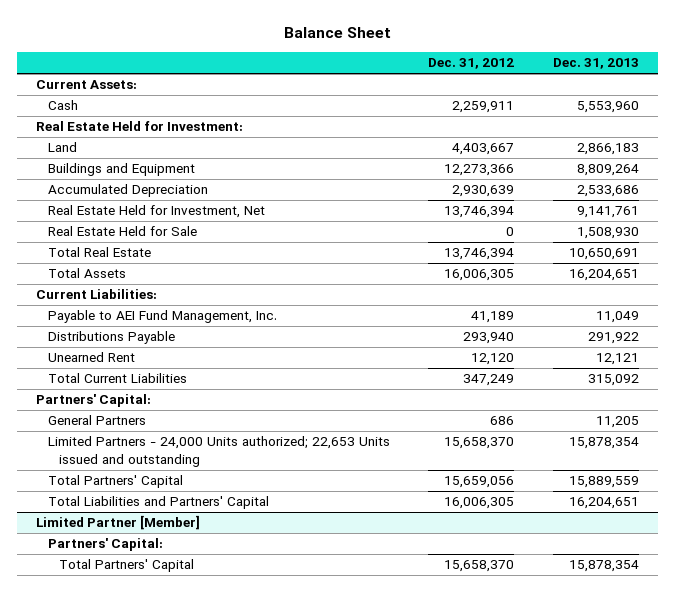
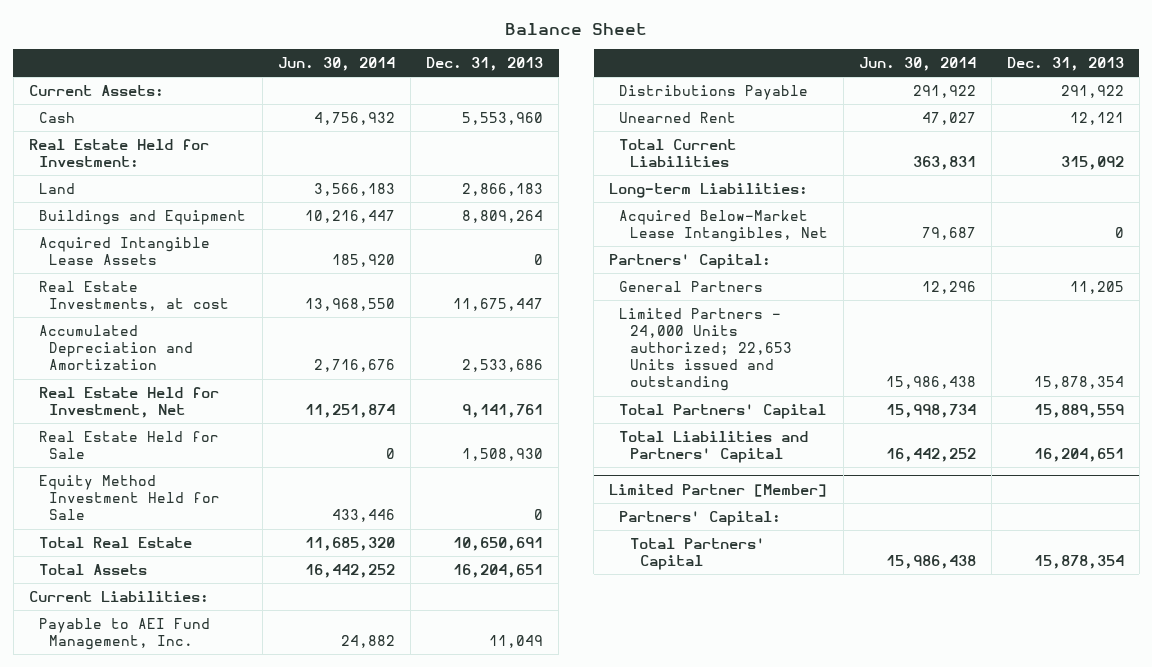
- | Dec. 31, 2012 | Dec. 31, 2013
+ | Jun. 30, 2014 | Dec. 31, 2013
- Accumulated Depreciation | 2,930,639 | 2,533,686
+ Acquired Intangible Lease Assets | 185,920 | 0
+ Real Estate Investments, at cost | 13,968,550 | 11,675,447
+ Accumulated Depreciation and Amortization | 2,716,676 | 2,533,686
+ Equity Method Investment Held for Sale | 433,446 | 0
+ Long-term Liabilities:
+ Acquired Below-Market Lease Intangibles, Net | 79,687 | 0

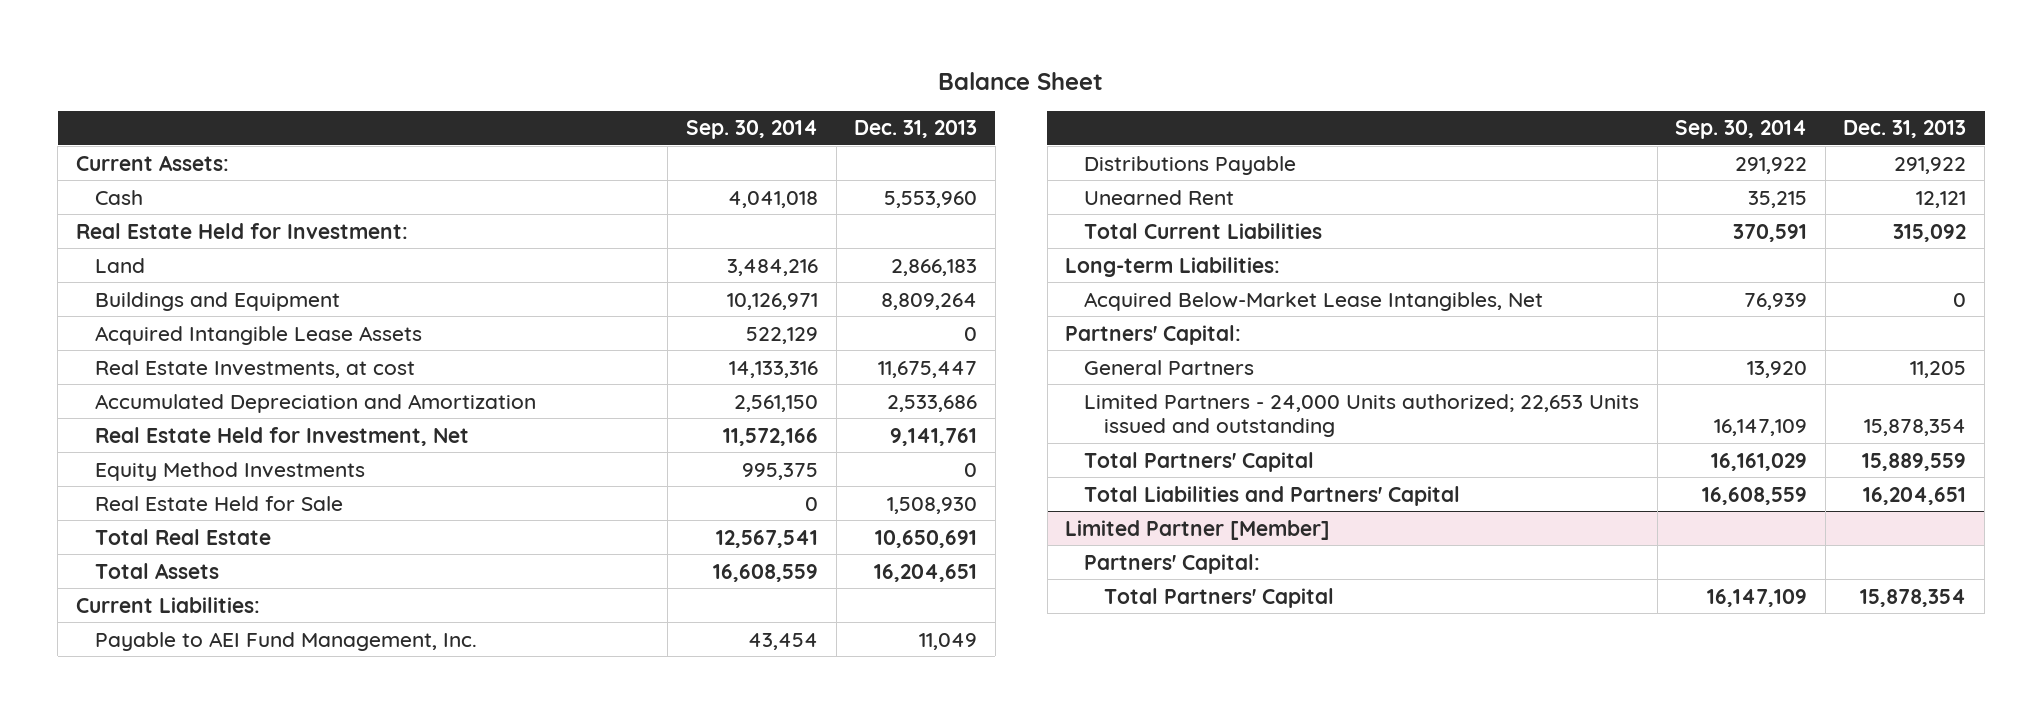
- | Jun. 30, 2014 | Dec. 31, 2013
+ | Sep. 30, 2014 | Dec. 31, 2013
+ Equity Method Investments | 995,375 | 0
- Equity Method Investment Held for Sale | 433,446 | 0

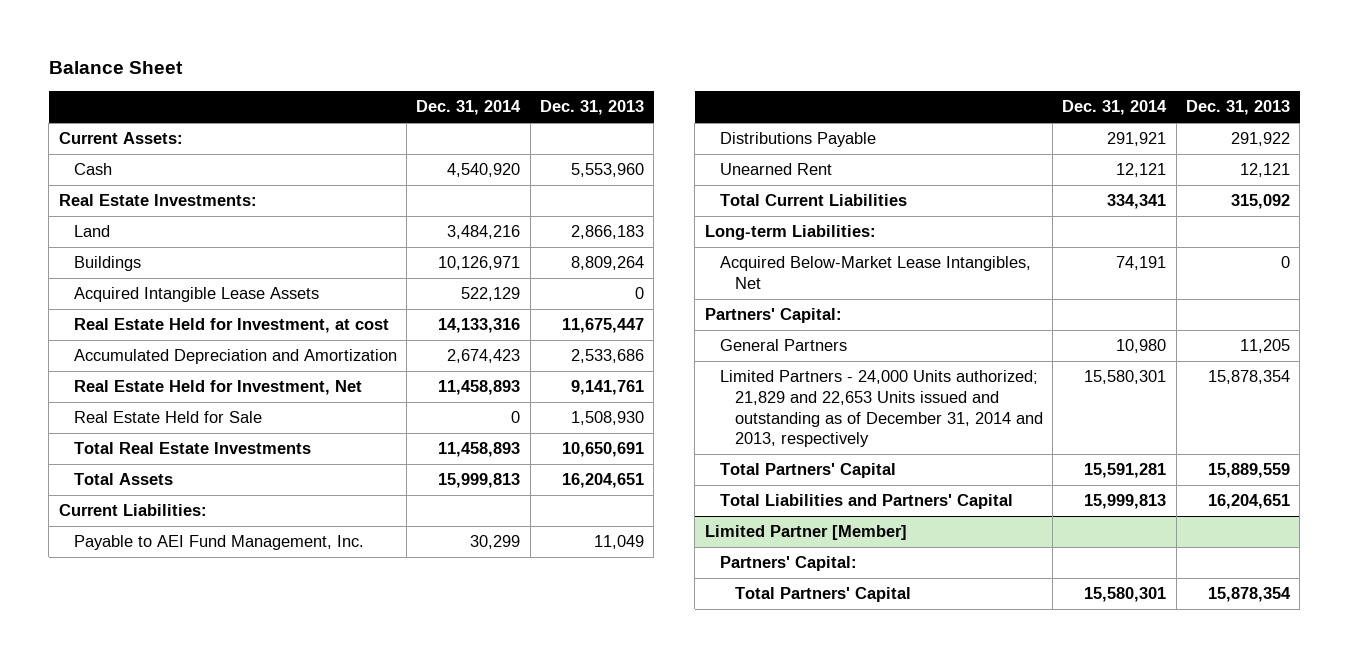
- | Sep. 30, 2014 | Dec. 31, 2013
+ | Dec. 31, 2014 | Dec. 31, 2013
- Real Estate Held for Investment:
+ Real Estate Investments:
- Buildings and Equipment | 10,126,971 | 8,809,264
+ Buildings | 10,126,971 | 8,809,264
- Real Estate Investments, at cost | 14,133,316 | 11,675,447
+ Real Estate Held for Investment, at cost | 14,133,316 | 11,675,447
- Equity Method Investments | 995,375 | 0
- Total Real Estate | 12,567,541 | 10,650,691
+ Total Real Estate Investments | 11,458,893 | 10,650,691
- Limited Partners - 24,000 Units authorized; 22,653 Units issued and outstanding | 16,147,109 | 15,878,354
+ Limited Partners - 24,000 Units authorized; 21,829 and 22,653 Units issued and outstanding as of December 31, 2014 and 2013, respectively | 15,580,301 | 15,878,354

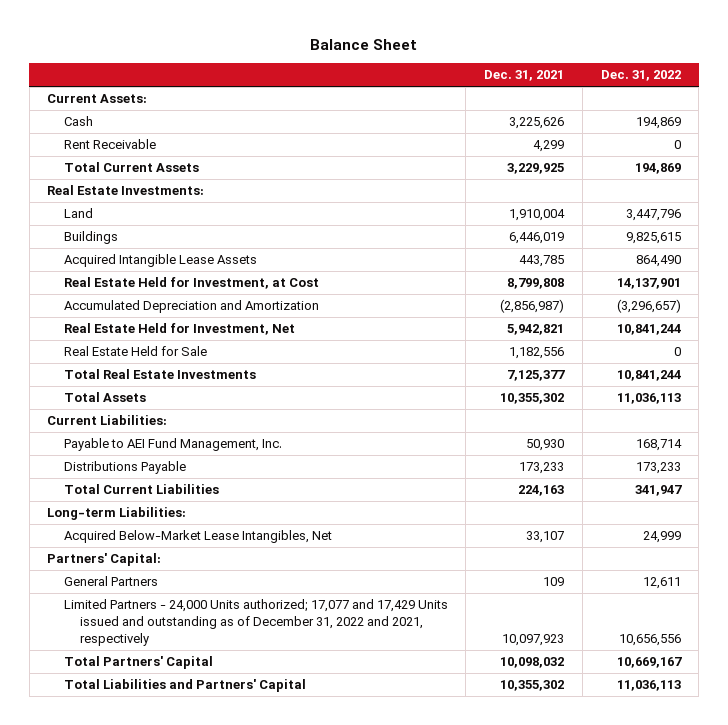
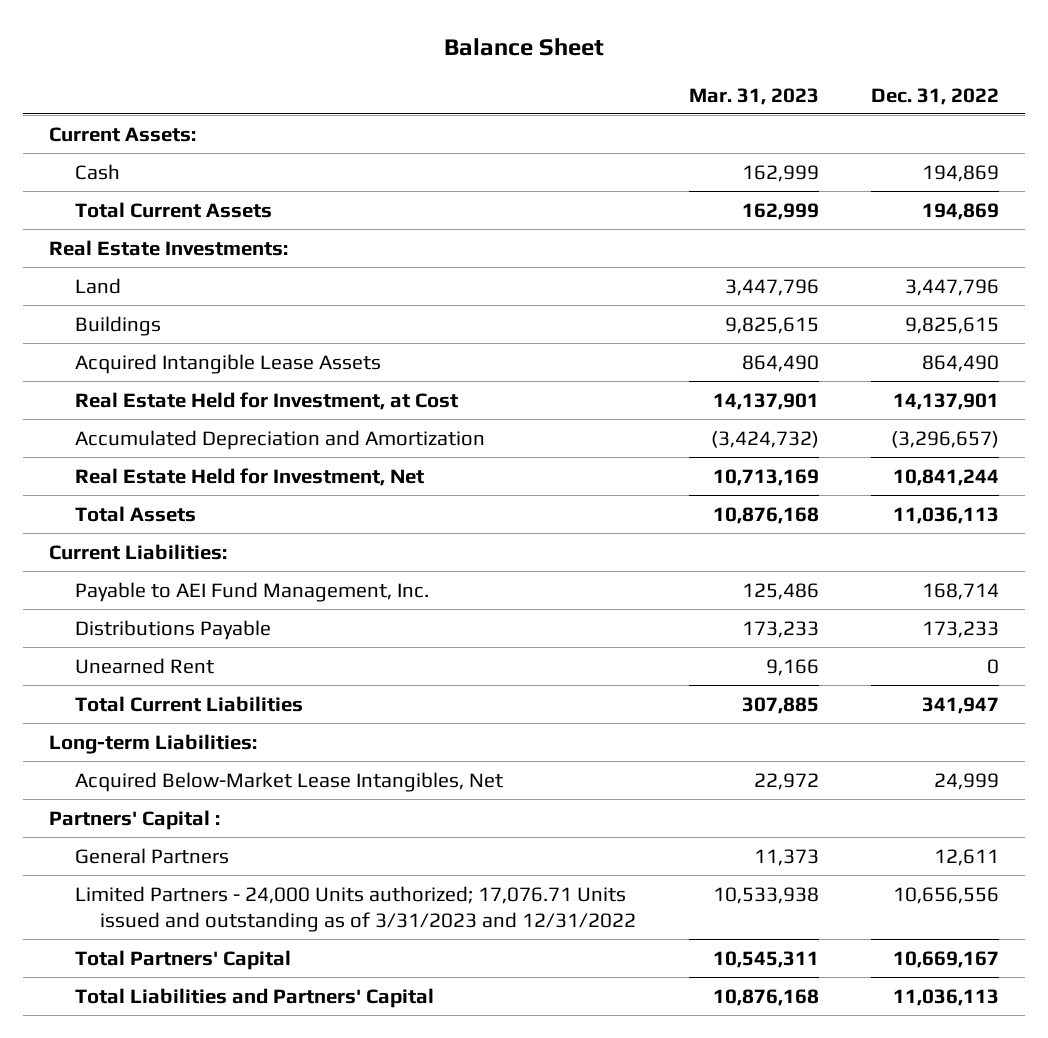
- | Dec. 31, 2021 | Dec. 31, 2022
+ | Mar. 31, 2023 | Dec. 31, 2022
- Rent Receivable | 4,299 | 0
- Real Estate Held for Sale | 1,182,556 | 0
- Total Real Estate Investments | 7,125,377 | 10,841,244
+ Unearned Rent | 9,166 | 0
- Partners' Capital:
+ Partners' Capital :
- Limited Partners - 24,000 Units authorized; 17,077 and 17,429 Units issued and outstanding as of December 31, 2022 and 2021, respectively | 10,097,923 | 10,656,556
+ Limited Partners - 24,000 Units authorized; 17,076.71 Units issued and outstanding as of 3/31/2023 and 12/31/2022 | 10,533,938 | 10,656,556

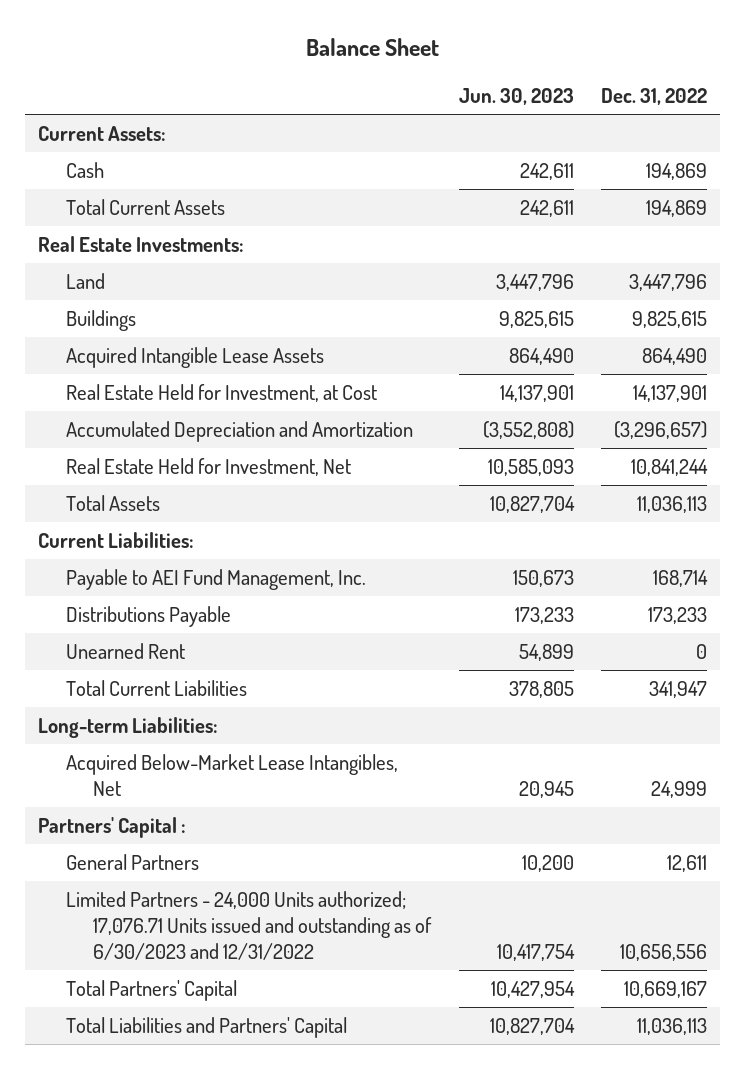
- | Mar. 31, 2023 | Dec. 31, 2022
+ | Jun. 30, 2023 | Dec. 31, 2022
- Limited Partners - 24,000 Units authorized; 17,076.71 Units issued and outstanding as of 3/31/2023 and 12/31/2022 | 10,533,938 | 10,656,556
+ Limited Partners - 24,000 Units authorized; 17,076.71 Units issued and outstanding as of 6/30/2023 and 12/31/2022 | 10,417,754 | 10,656,556

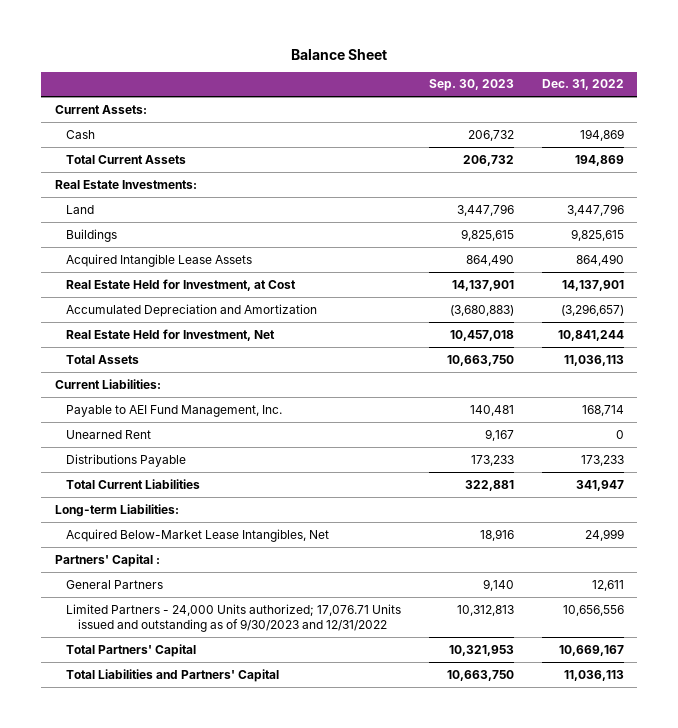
- | Jun. 30, 2023 | Dec. 31, 2022
+ | Sep. 30, 2023 | Dec. 31, 2022
moved down: Distributions Payable | 173,233 | 173,233
- Limited Partners - 24,000 Units authorized; 17,076.71 Units issued and outstanding as of 6/30/2023 and 12/31/2022 | 10,417,754 | 10,656,556
+ Limited Partners - 24,000 Units authorized; 17,076.71 Units issued and outstanding as of 9/30/2023 and 12/31/2022 | 10,312,813 | 10,656,556

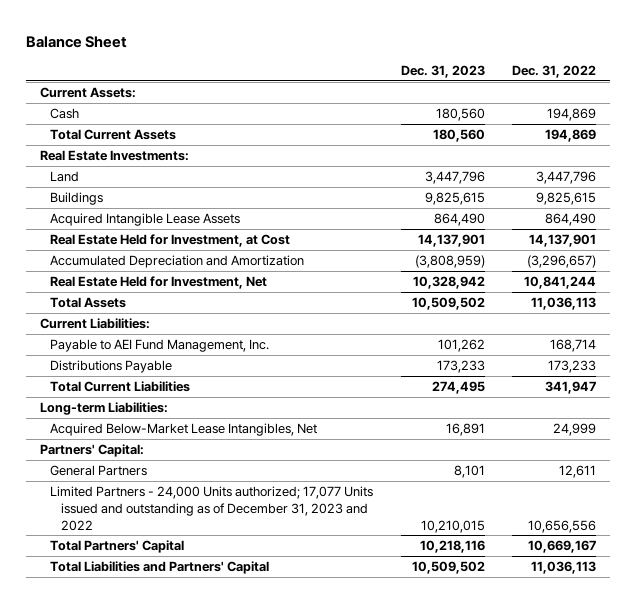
- | Sep. 30, 2023 | Dec. 31, 2022
+ | Dec. 31, 2023 | Dec. 31, 2022
- Unearned Rent | 9,167 | 0
- Partners' Capital :
+ Partners' Capital:
- Limited Partners - 24,000 Units authorized; 17,076.71 Units issued and outstanding as of 9/30/2023 and 12/31/2022 | 10,312,813 | 10,656,556
+ Limited Partners - 24,000 Units authorized; 17,077 Units issued and outstanding as of December 31, 2023 and 2022 | 10,210,015 | 10,656,556

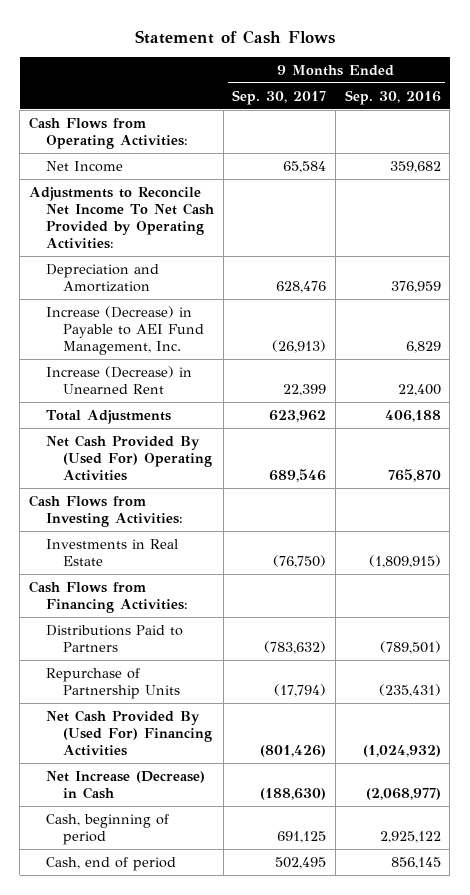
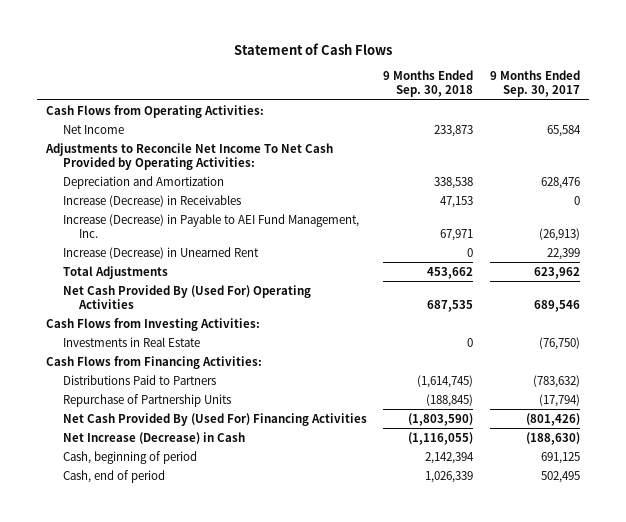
- | 9 Months Ended Sep. 30, 2017 | 9 Months Ended Sep. 30, 2016
+ | 9 Months Ended Sep. 30, 2018 | 9 Months Ended Sep. 30, 2017
+ Increase (Decrease) in Receivables | 47,153 | 0

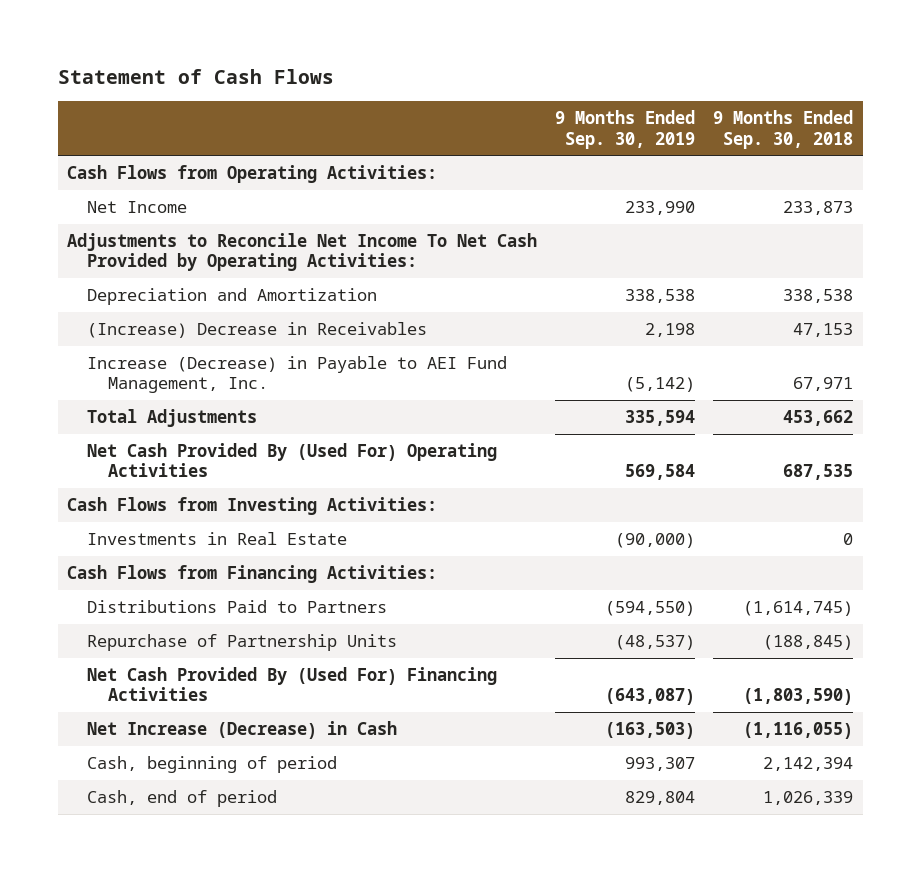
- | 9 Months Ended Sep. 30, 2018 | 9 Months Ended Sep. 30, 2017
+ | 9 Months Ended Sep. 30, 2019 | 9 Months Ended Sep. 30, 2018
- Increase (Decrease) in Receivables | 47,153 | 0
+ (Increase) Decrease in Receivables | 2,198 | 47,153
- Increase (Decrease) in Unearned Rent | 0 | 22,399

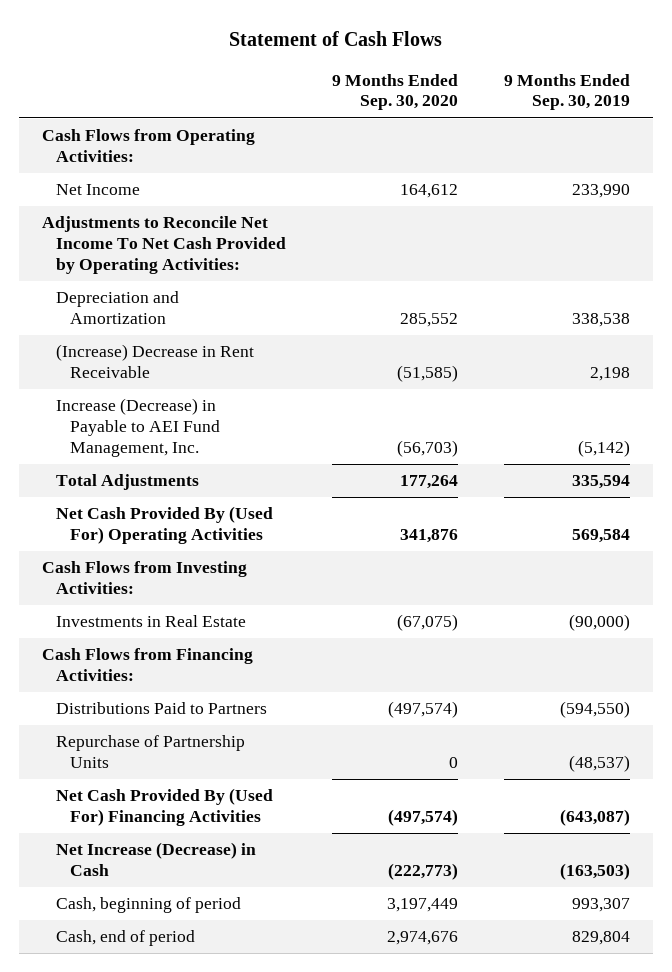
- | 9 Months Ended Sep. 30, 2019 | 9 Months Ended Sep. 30, 2018
+ | 9 Months Ended Sep. 30, 2020 | 9 Months Ended Sep. 30, 2019
- (Increase) Decrease in Receivables | 2,198 | 47,153
+ (Increase) Decrease in Rent Receivable | (51,585) | 2,198

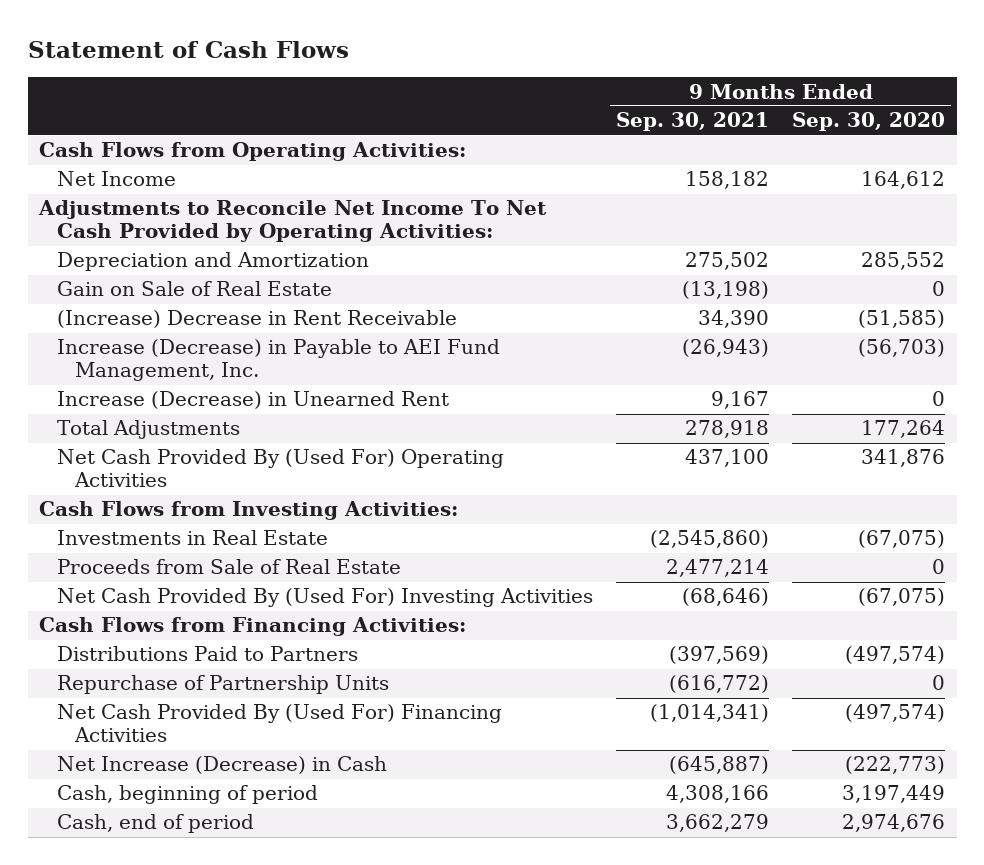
- | 9 Months Ended Sep. 30, 2020 | 9 Months Ended Sep. 30, 2019
+ | 9 Months Ended Sep. 30, 2021 | 9 Months Ended Sep. 30, 2020
+ Gain on Sale of Real Estate | (13,198) | 0
+ Increase (Decrease) in Unearned Rent | 9,167 | 0
+ Proceeds from Sale of Real Estate | 2,477,214 | 0
+ Net Cash Provided By (Used For) Investing Activities | (68,646) | (67,075)

